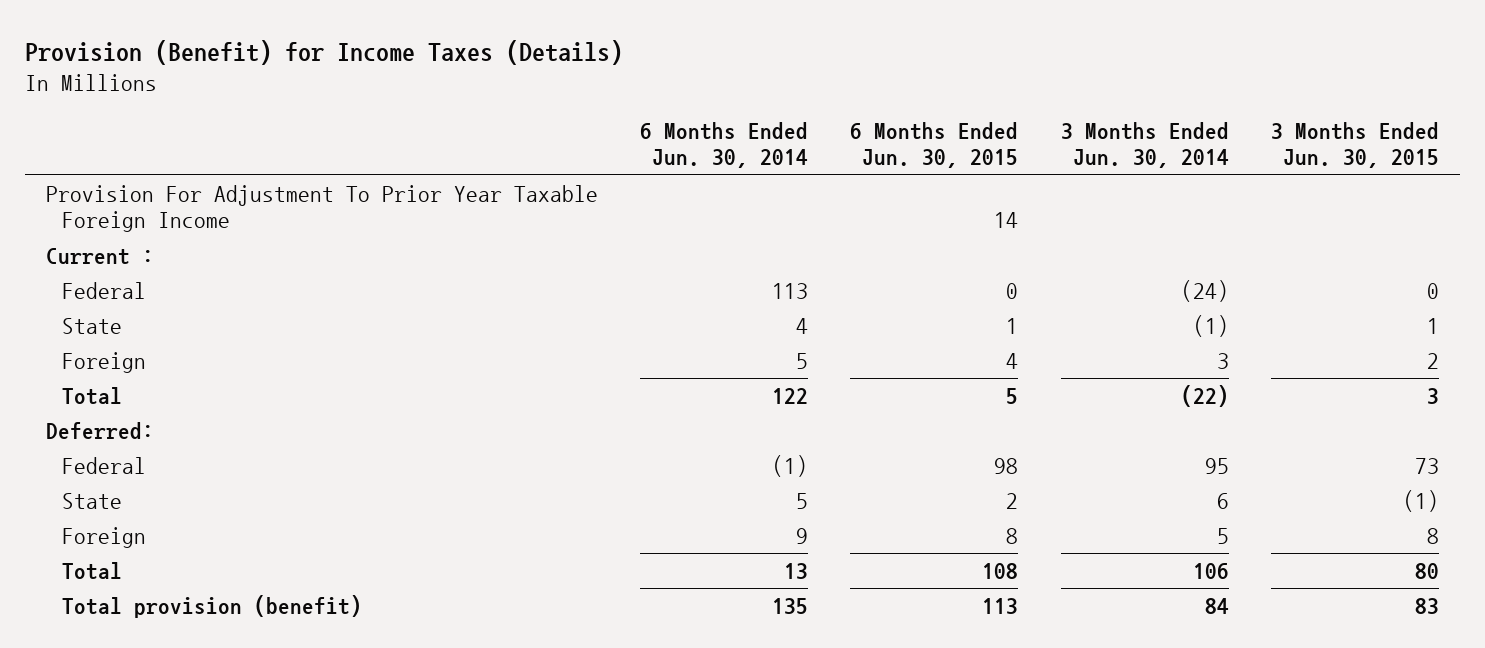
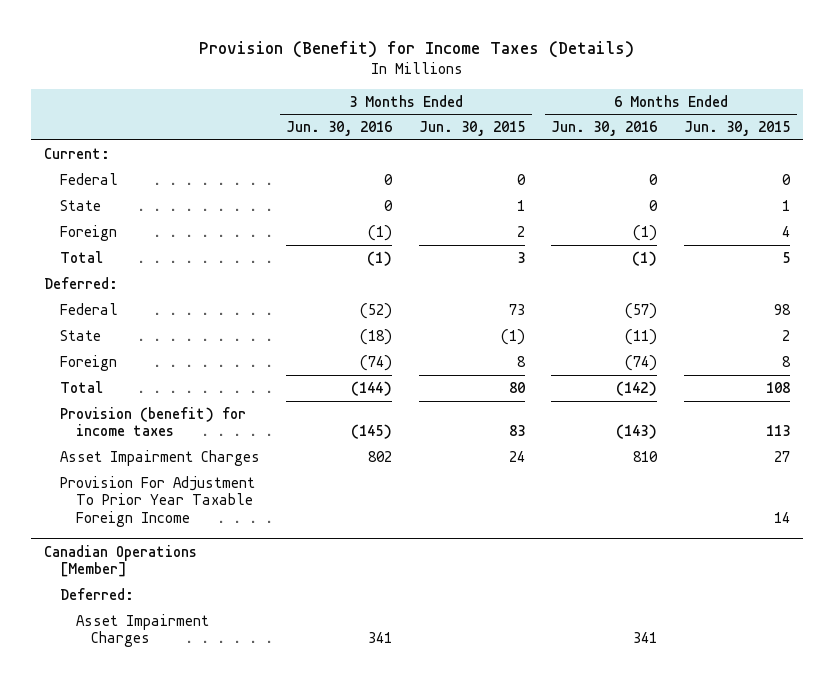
- | 6 Months Ended Jun. 30, 2014 | 6 Months Ended Jun. 30, 2015 | 3 Months Ended Jun. 30, 2014 | 3 Months Ended Jun. 30, 2015
+ | 3 Months Ended Jun. 30, 2016 | 3 Months Ended Jun. 30, 2015 | 6 Months Ended Jun. 30, 2016 | 6 Months Ended Jun. 30, 2015
- Current :
+ Current:
- Total provision (benefit) | 135 | 113 | 84 | 83
+ Provision (benefit) for income taxes | (145) | 83 | (143) | 113
+ Asset Impairment Charges | 802 | 24 | 810 | 27
moved down: Provision For Adjustment To Prior Year Taxable Foreign Income | | | | 14
+ Canadian Operations [Member]
+ Deferred:
+ Asset Impairment Charges | 341 | | 341 |

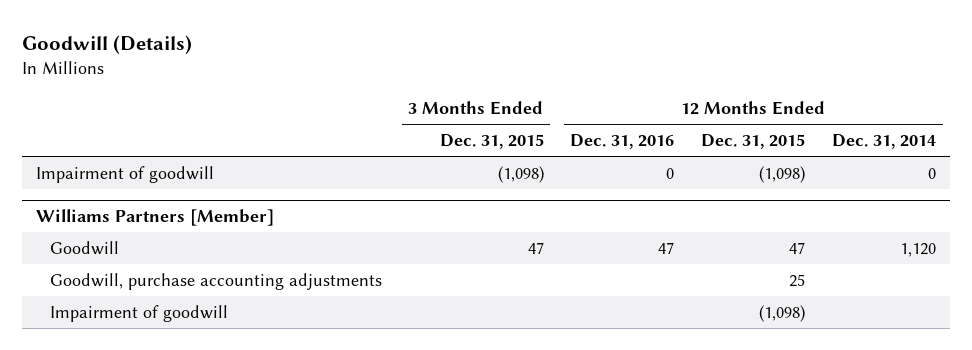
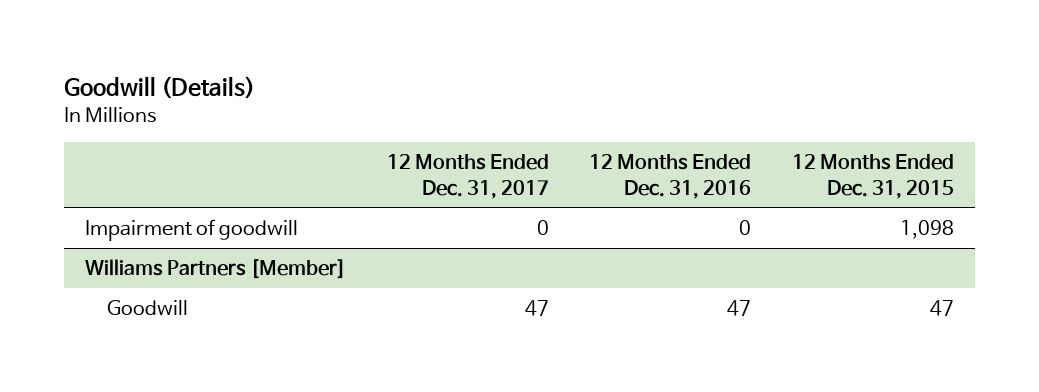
- | 3 Months Ended Dec. 31, 2015 | 12 Months Ended Dec. 31, 2016 | 12 Months Ended Dec. 31, 2015 | 12 Months Ended Dec. 31, 2014
+ | 12 Months Ended Dec. 31, 2017 | 12 Months Ended Dec. 31, 2016 | 12 Months Ended Dec. 31, 2015
- Impairment of goodwill | (1,098) | 0 | (1,098) | 0
+ Impairment of goodwill | 0 | 0 | 1,098
@ Williams Partners [Member]
- Goodwill, purchase accounting adjustments | | | 25 |
- Impairment of goodwill | | | (1,098) |

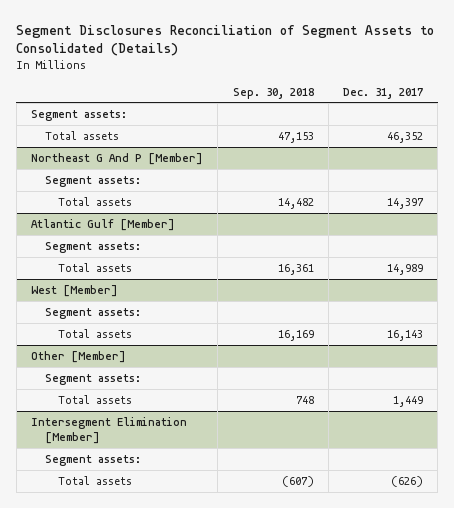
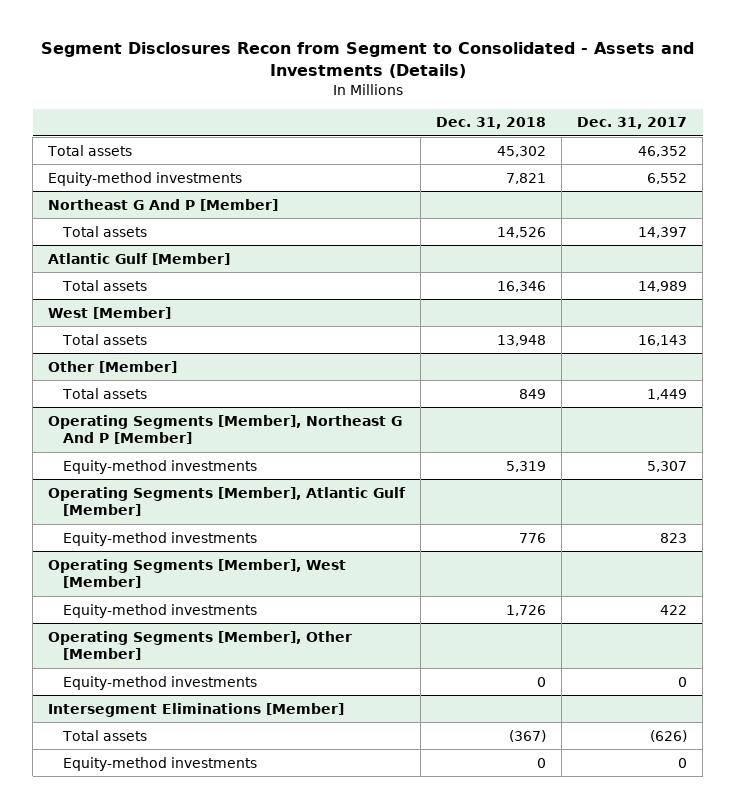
- Segment Disclosures Reconciliation of Segment Assets to Consolidated (Details)
+ Segment Disclosures Recon from Segment to Consolidated - Assets and Investments (Details)
- | Sep. 30, 2018 | Dec. 31, 2017
+ | Dec. 31, 2018 | Dec. 31, 2017
- Segment assets:
+ Equity-method investments | 7,821 | 6,552
@ Northeast G And P [Member]
- Segment assets:
@ Atlantic Gulf [Member]
- Segment assets:
@ West [Member]
- Segment assets:
@ Other [Member]
- Segment assets:
- Intersegment Elimination [Member]
- Segment assets:
+ Operating Segments [Member], Northeast G And P [Member]
+ Equity-method investments | 5,319 | 5,307
+ Operating Segments [Member], Atlantic Gulf [Member]
+ Equity-method investments | 776 | 823
+ Operating Segments [Member], West [Member]
+ Equity-method investments | 1,726 | 422
+ Operating Segments [Member], Other [Member]
+ Equity-method investments | 0 | 0
+ Intersegment Eliminations [Member]
+ Equity-method investments | 0 | 0

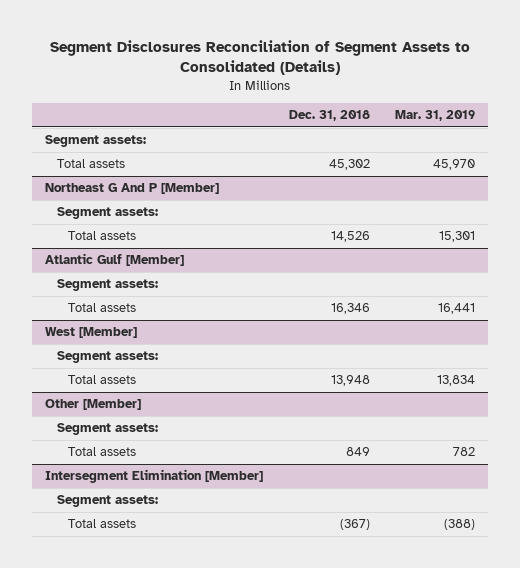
- Segment Disclosures Recon from Segment to Consolidated - Assets and Investments (Details)
+ Segment Disclosures Reconciliation of Segment Assets to Consolidated (Details)
- | Dec. 31, 2018 | Dec. 31, 2017
+ | Dec. 31, 2018 | Mar. 31, 2019
+ Segment assets:
- Equity-method investments | 7,821 | 6,552
@ Northeast G And P [Member]
+ Segment assets:
@ Atlantic Gulf [Member]
+ Segment assets:
@ West [Member]
+ Segment assets:
@ Other [Member]
+ Segment assets:
- Operating Segments [Member], Northeast G And P [Member]
- Equity-method investments | 5,319 | 5,307
- Operating Segments [Member], Atlantic Gulf [Member]
- Equity-method investments | 776 | 823
- Operating Segments [Member], West [Member]
- Equity-method investments | 1,726 | 422
- Operating Segments [Member], Other [Member]
- Equity-method investments | 0 | 0
- Intersegment Eliminations [Member]
+ Intersegment Elimination [Member]
+ Segment assets:
- Equity-method investments | 0 | 0

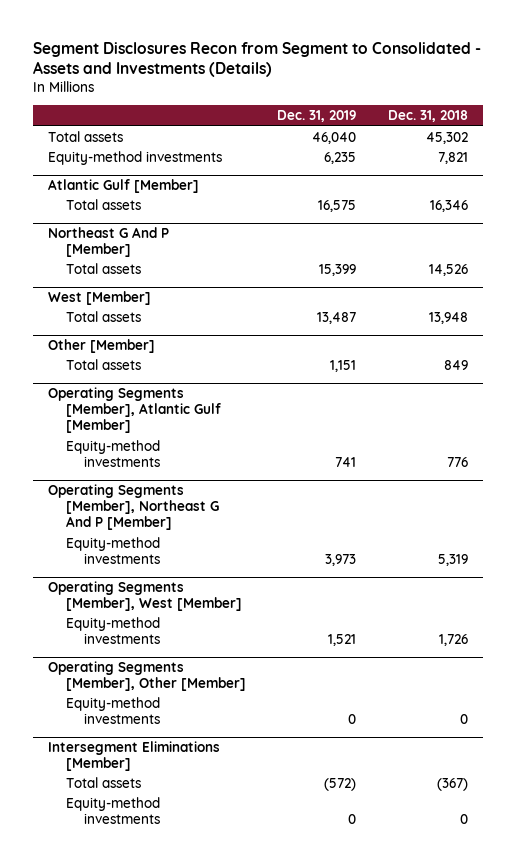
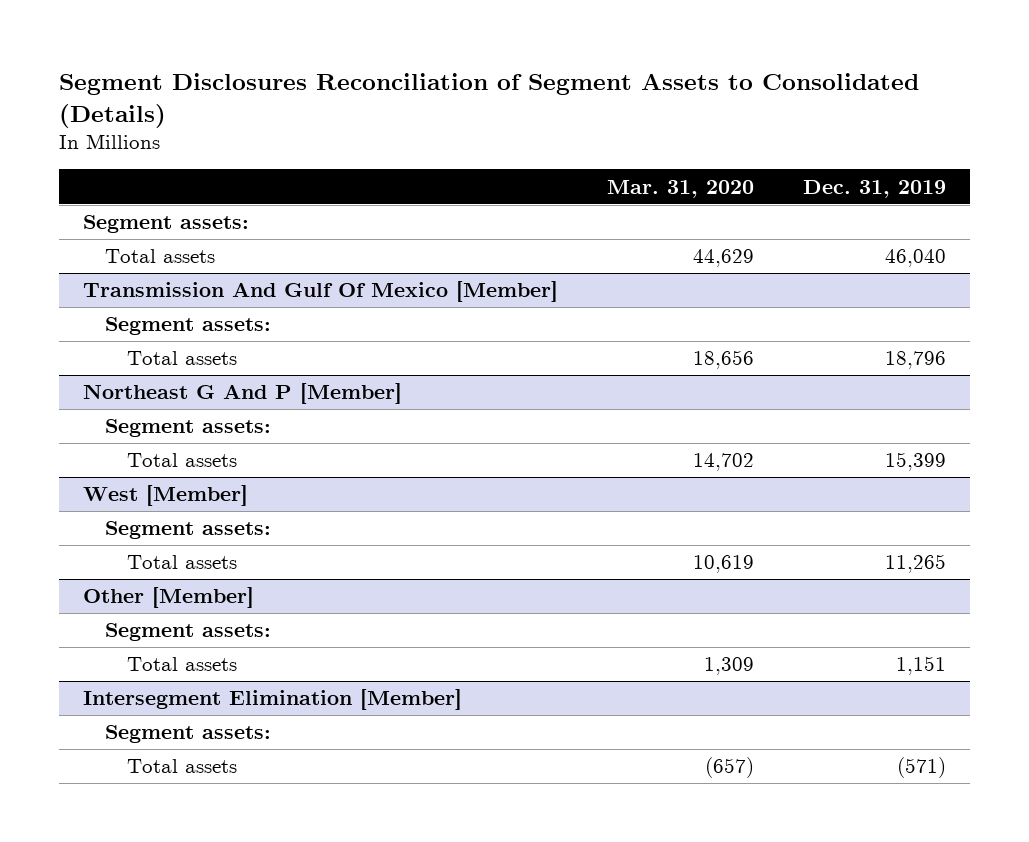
- Segment Disclosures Recon from Segment to Consolidated - Assets and Investments (Details)
+ Segment Disclosures Reconciliation of Segment Assets to Consolidated (Details)
- | Dec. 31, 2019 | Dec. 31, 2018
+ | Mar. 31, 2020 | Dec. 31, 2019
+ Segment assets:
- Equity-method investments | 6,235 | 7,821
- Atlantic Gulf [Member]
- Total assets | 16,575 | 16,346
+ Transmission And Gulf Of Mexico [Member]
+ Segment assets:
+ Total assets | 18,656 | 18,796
@ Northeast G And P [Member]
+ Segment assets:
@ West [Member]
- Total assets | 13,487 | 13,948
+ Segment assets:
+ Total assets | 10,619 | 11,265
@ Other [Member]
+ Segment assets:
- Operating Segments [Member], Atlantic Gulf [Member]
- Equity-method investments | 741 | 776
- Operating Segments [Member], Northeast G And P [Member]
- Equity-method investments | 3,973 | 5,319
- Operating Segments [Member], West [Member]
- Equity-method investments | 1,521 | 1,726
- Operating Segments [Member], Other [Member]
- Equity-method investments | 0 | 0
- Intersegment Eliminations [Member]
- Total assets | (572) | (367)
- Equity-method investments | 0 | 0
+ Intersegment Elimination [Member]
+ Segment assets:
+ Total assets | (657) | (571)

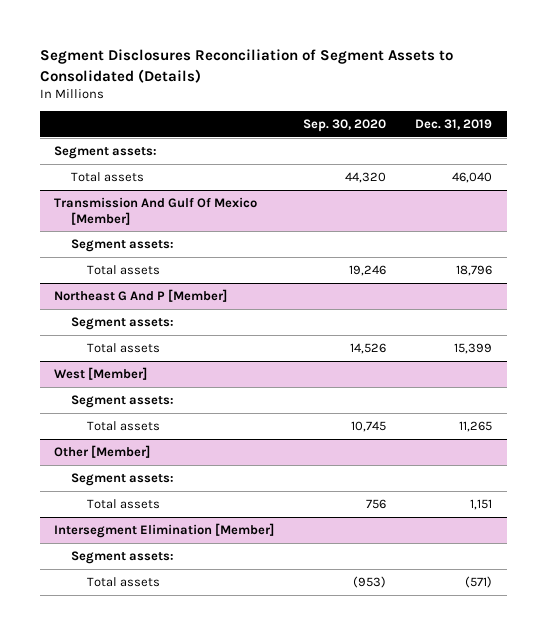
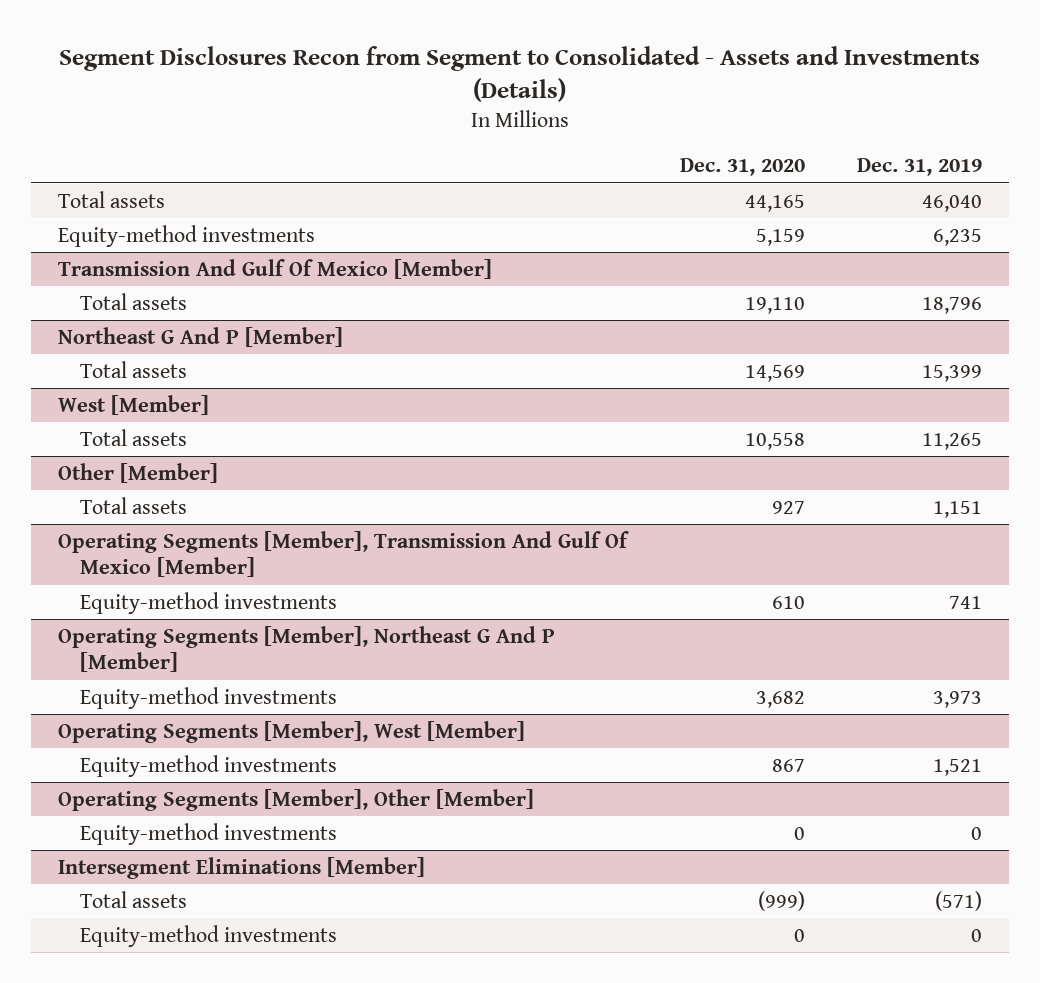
- Segment Disclosures Reconciliation of Segment Assets to Consolidated (Details)
+ Segment Disclosures Recon from Segment to Consolidated - Assets and Investments (Details)
- | Sep. 30, 2020 | Dec. 31, 2019
+ | Dec. 31, 2020 | Dec. 31, 2019
- Segment assets:
+ Equity-method investments | 5,159 | 6,235
@ Transmission And Gulf Of Mexico [Member]
- Segment assets:
@ Northeast G And P [Member]
- Segment assets:
@ West [Member]
- Segment assets:
@ Other [Member]
- Segment assets:
- Intersegment Elimination [Member]
- Segment assets:
+ Operating Segments [Member], Transmission And Gulf Of Mexico [Member]
+ Equity-method investments | 610 | 741
+ Operating Segments [Member], Northeast G And P [Member]
+ Equity-method investments | 3,682 | 3,973
+ Operating Segments [Member], West [Member]
+ Equity-method investments | 867 | 1,521
+ Operating Segments [Member], Other [Member]
+ Equity-method investments | 0 | 0
+ Intersegment Eliminations [Member]
+ Equity-method investments | 0 | 0

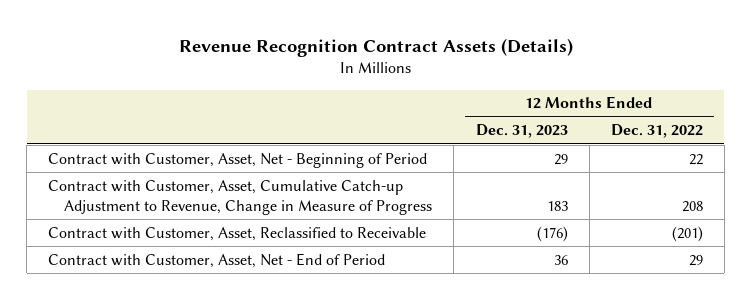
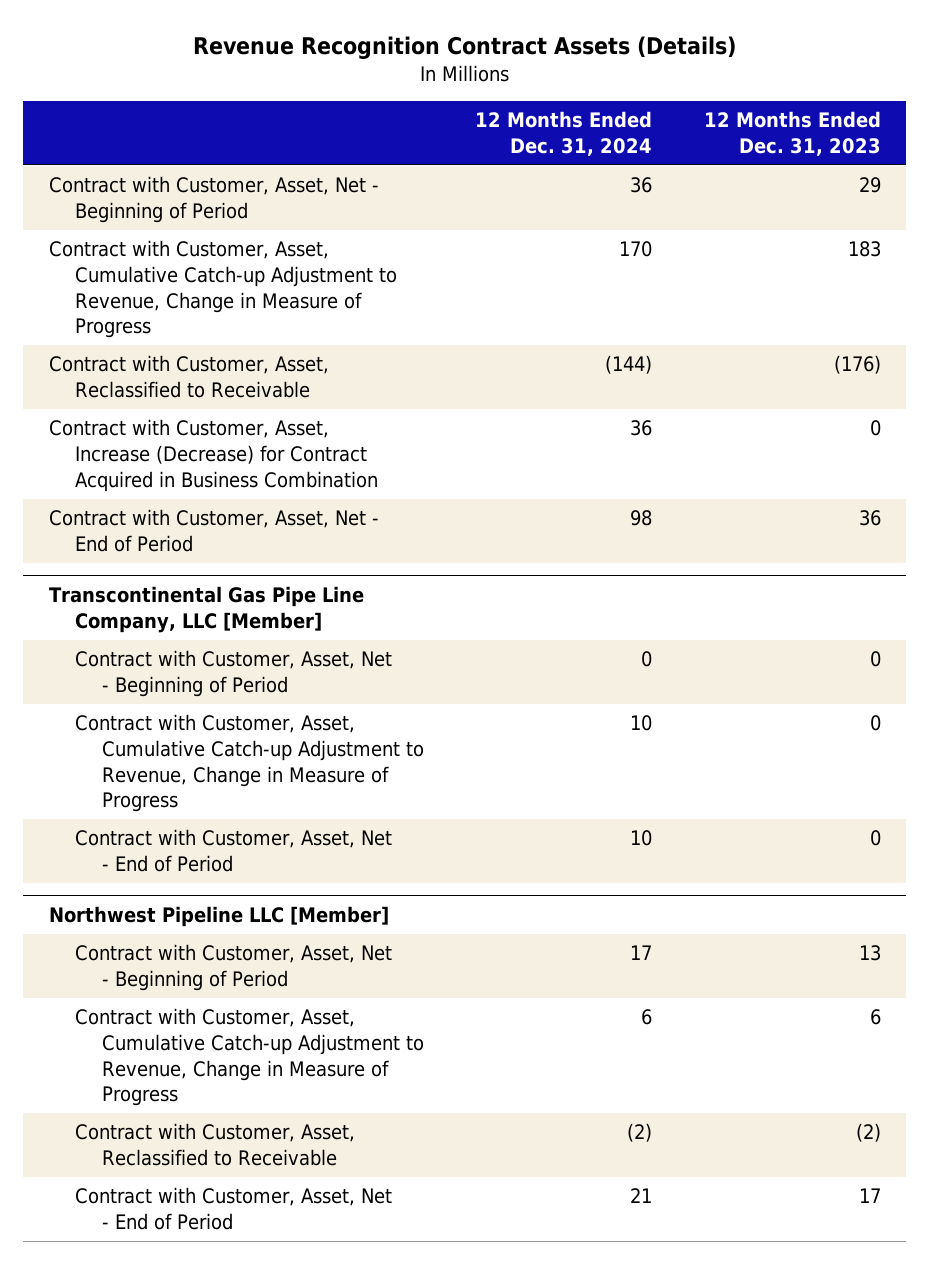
- | 12 Months Ended Dec. 31, 2023 | 12 Months Ended Dec. 31, 2022
+ | 12 Months Ended Dec. 31, 2024 | 12 Months Ended Dec. 31, 2023
+ Contract with Customer, Asset, Increase (Decrease) for Contract Acquired in Business Combination | 36 | 0
+ Transcontinental Gas Pipe Line Company, LLC [Member]
+ Contract with Customer, Asset, Net - Beginning of Period | 0 | 0
+ Contract with Customer, Asset, Cumulative Catch-up Adjustment to Revenue, Change in Measure of Progress | 10 | 0
+ Contract with Customer, Asset, Net - End of Period | 10 | 0
+ Northwest Pipeline LLC [Member]
+ Contract with Customer, Asset, Net - Beginning of Period | 17 | 13
+ Contract with Customer, Asset, Cumulative Catch-up Adjustment to Revenue, Change in Measure of Progress | 6 | 6
+ Contract with Customer, Asset, Reclassified to Receivable | (2) | (2)
+ Contract with Customer, Asset, Net - End of Period | 21 | 17

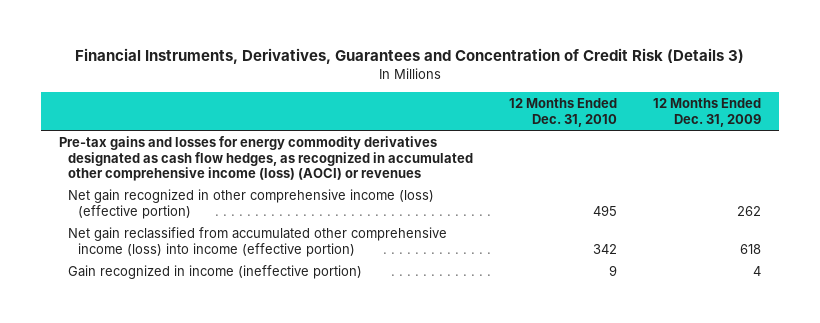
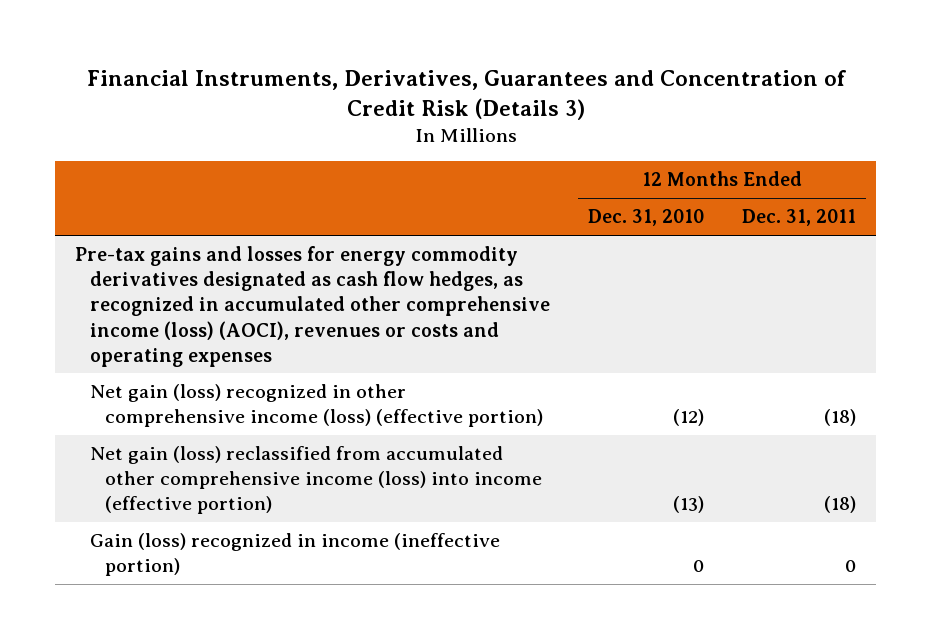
- | 12 Months Ended Dec. 31, 2010 | 12 Months Ended Dec. 31, 2009
+ | 12 Months Ended Dec. 31, 2010 | 12 Months Ended Dec. 31, 2011
- Pre-tax gains and losses for energy commodity derivatives designated as cash flow hedges, as recognized in accumulated other comprehensive income (loss) (AOCI) or revenues
- Net gain recognized in other comprehensive income (loss) (effective portion) | 495 | 262
- Net gain reclassified from accumulated other comprehensive income (loss) into income (effective portion) | 342 | 618
- Gain recognized in income (ineffective portion) | 9 | 4
+ Pre-tax gains and losses for energy commodity derivatives designated as cash flow hedges, as recognized in accumulated other comprehensive income (loss) (AOCI), revenues or costs and operating expenses
+ Net gain (loss) recognized in other comprehensive income (loss) (effective portion) | (12) | (18)
+ Net gain (loss) reclassified from accumulated other comprehensive income (loss) into income (effective portion) | (13) | (18)
+ Gain (loss) recognized in income (ineffective portion) | 0 | 0

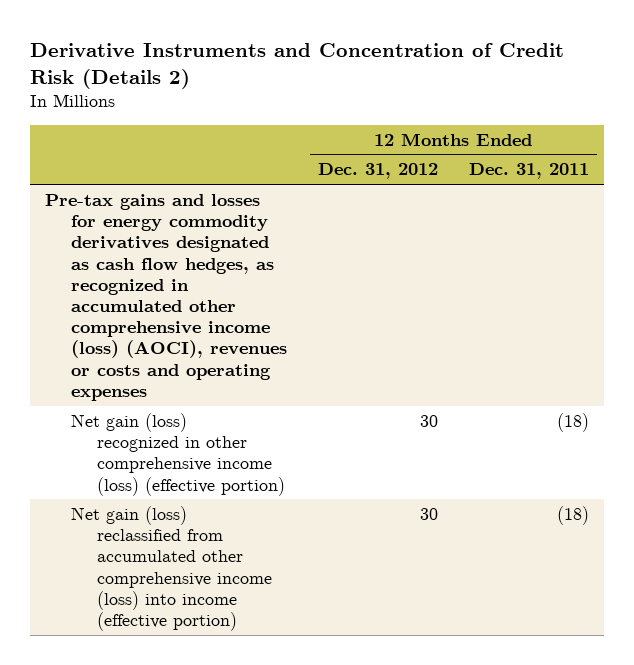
- Financial Instruments, Derivatives, Guarantees and Concentration of Credit Risk (Details 3)
+ Derivative Instruments and Concentration of Credit Risk (Details 2)
- | 12 Months Ended Dec. 31, 2010 | 12 Months Ended Dec. 31, 2011
+ | 12 Months Ended Dec. 31, 2012 | 12 Months Ended Dec. 31, 2011
- Gain (loss) recognized in income (ineffective portion) | 0 | 0

